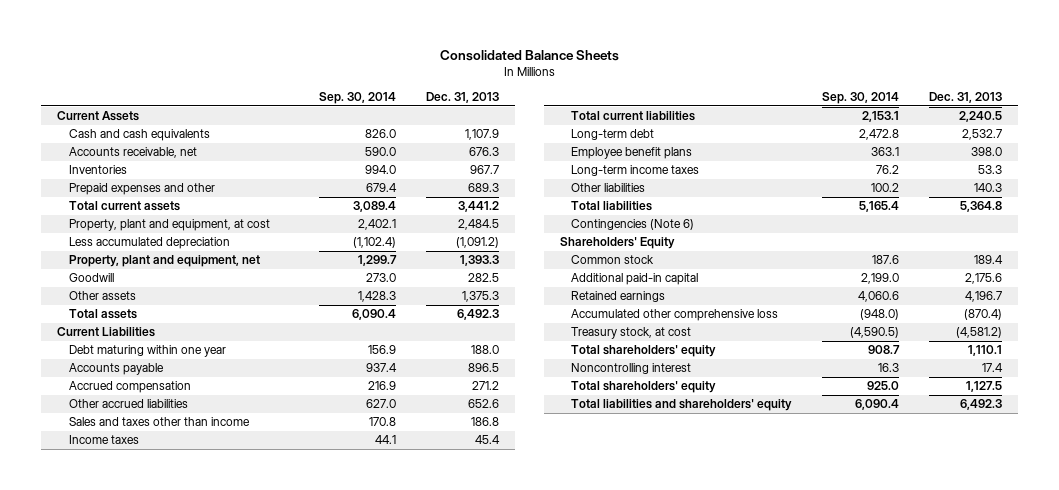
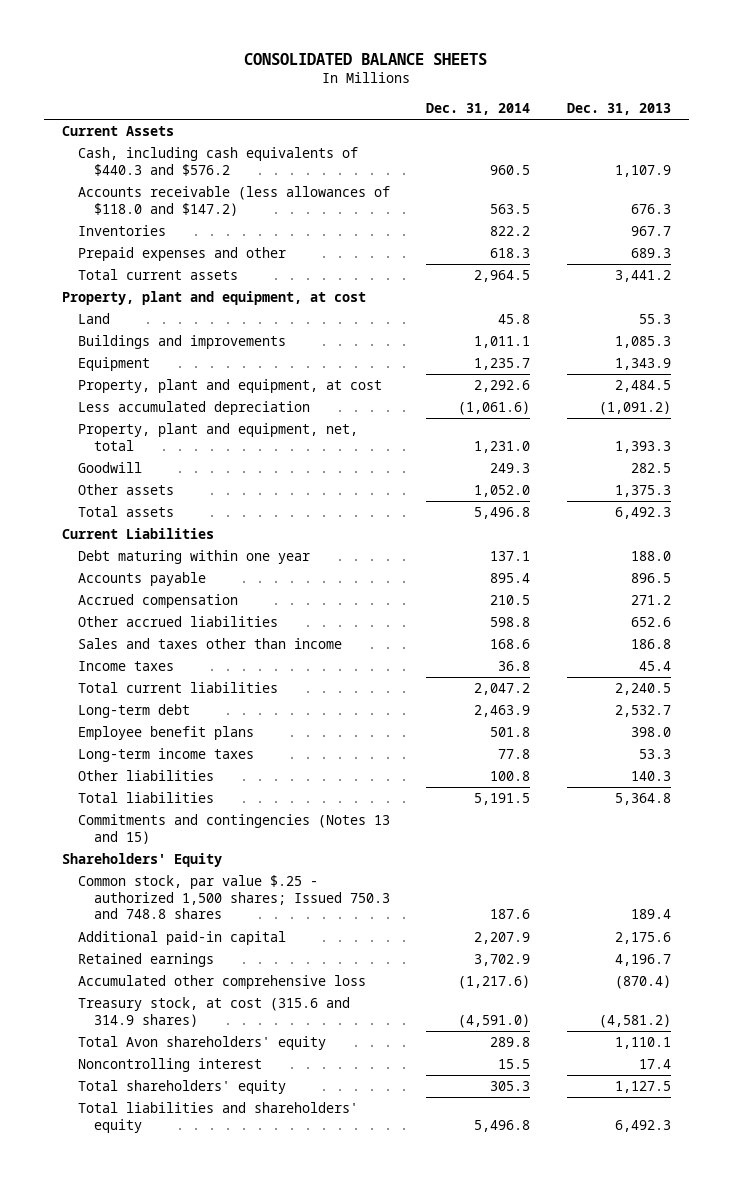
- Consolidated Balance Sheets
+ CONSOLIDATED BALANCE SHEETS
- | Sep. 30, 2014 | Dec. 31, 2013
+ | Dec. 31, 2014 | Dec. 31, 2013
- Cash and cash equivalents | 826.0 | 1,107.9
- Accounts receivable, net | 590.0 | 676.3
+ Cash, including cash equivalents of $440.3 and $576.2 | 960.5 | 1,107.9
+ Accounts receivable (less allowances of $118.0 and $147.2) | 563.5 | 676.3
+ Property, plant and equipment, at cost
+ Land | 45.8 | 55.3
+ Buildings and improvements | 1,011.1 | 1,085.3
+ Equipment | 1,235.7 | 1,343.9
- Property, plant and equipment, net | 1,299.7 | 1,393.3
+ Property, plant and equipment, net, total | 1,231.0 | 1,393.3
- Contingencies (Note 6)
+ Commitments and contingencies (Notes 13 and 15)
- Common stock | 187.6 | 189.4
+ Common stock, par value $.25 - authorized 1,500 shares; Issued 750.3 and 748.8 shares | 187.6 | 189.4
- Treasury stock, at cost | (4,590.5) | (4,581.2)
- Total shareholders' equity | 908.7 | 1,110.1
+ Treasury stock, at cost (315.6 and 314.9 shares) | (4,591.0) | (4,581.2)
+ Total Avon shareholders' equity | 289.8 | 1,110.1

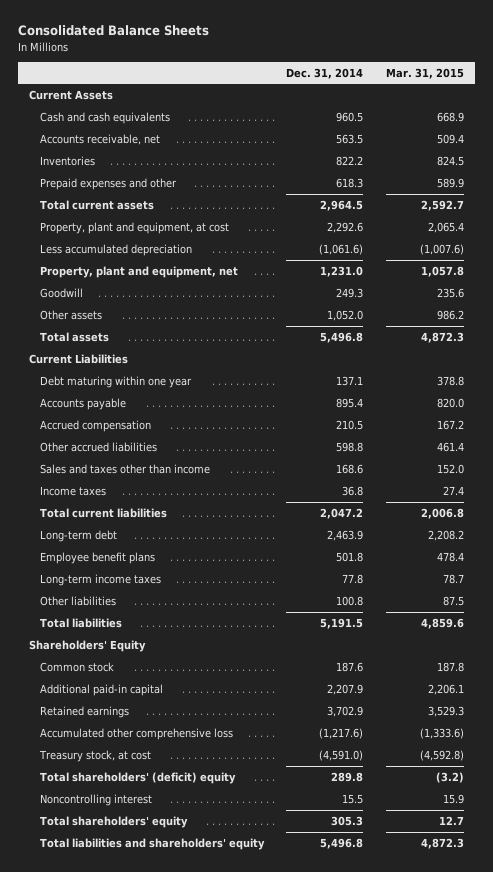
- CONSOLIDATED BALANCE SHEETS
+ Consolidated Balance Sheets
- | Dec. 31, 2014 | Dec. 31, 2013
+ | Dec. 31, 2014 | Mar. 31, 2015
- Cash, including cash equivalents of $440.3 and $576.2 | 960.5 | 1,107.9
- Accounts receivable (less allowances of $118.0 and $147.2) | 563.5 | 676.3
+ Cash and cash equivalents | 960.5 | 668.9
+ Accounts receivable, net | 563.5 | 509.4
- Property, plant and equipment, at cost
- Land | 45.8 | 55.3
- Buildings and improvements | 1,011.1 | 1,085.3
- Equipment | 1,235.7 | 1,343.9
- Property, plant and equipment, net, total | 1,231.0 | 1,393.3
+ Property, plant and equipment, net | 1,231.0 | 1,057.8
- Commitments and contingencies (Notes 13 and 15)
- Common stock, par value $.25 - authorized 1,500 shares; Issued 750.3 and 748.8 shares | 187.6 | 189.4
+ Common stock | 187.6 | 187.8
- Treasury stock, at cost (315.6 and 314.9 shares) | (4,591.0) | (4,581.2)
- Total Avon shareholders' equity | 289.8 | 1,110.1
+ Treasury stock, at cost | (4,591.0) | (4,592.8)
+ Total shareholders' (deficit) equity | 289.8 | (3.2)

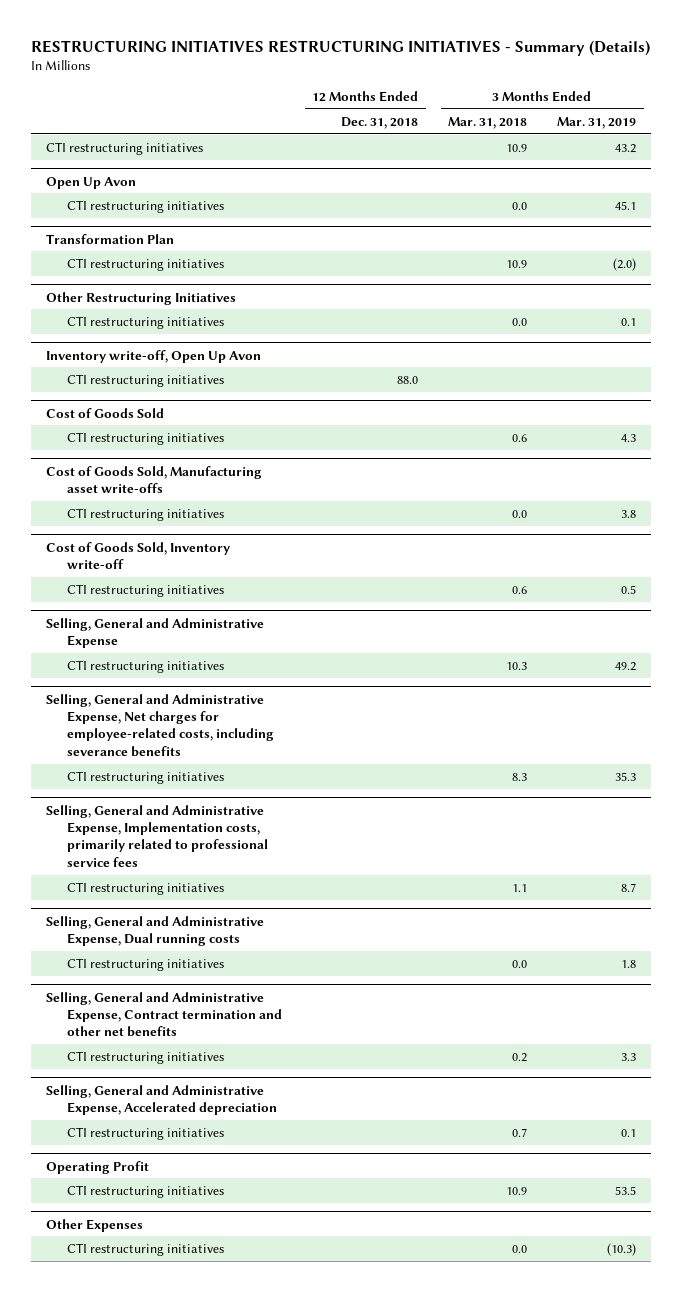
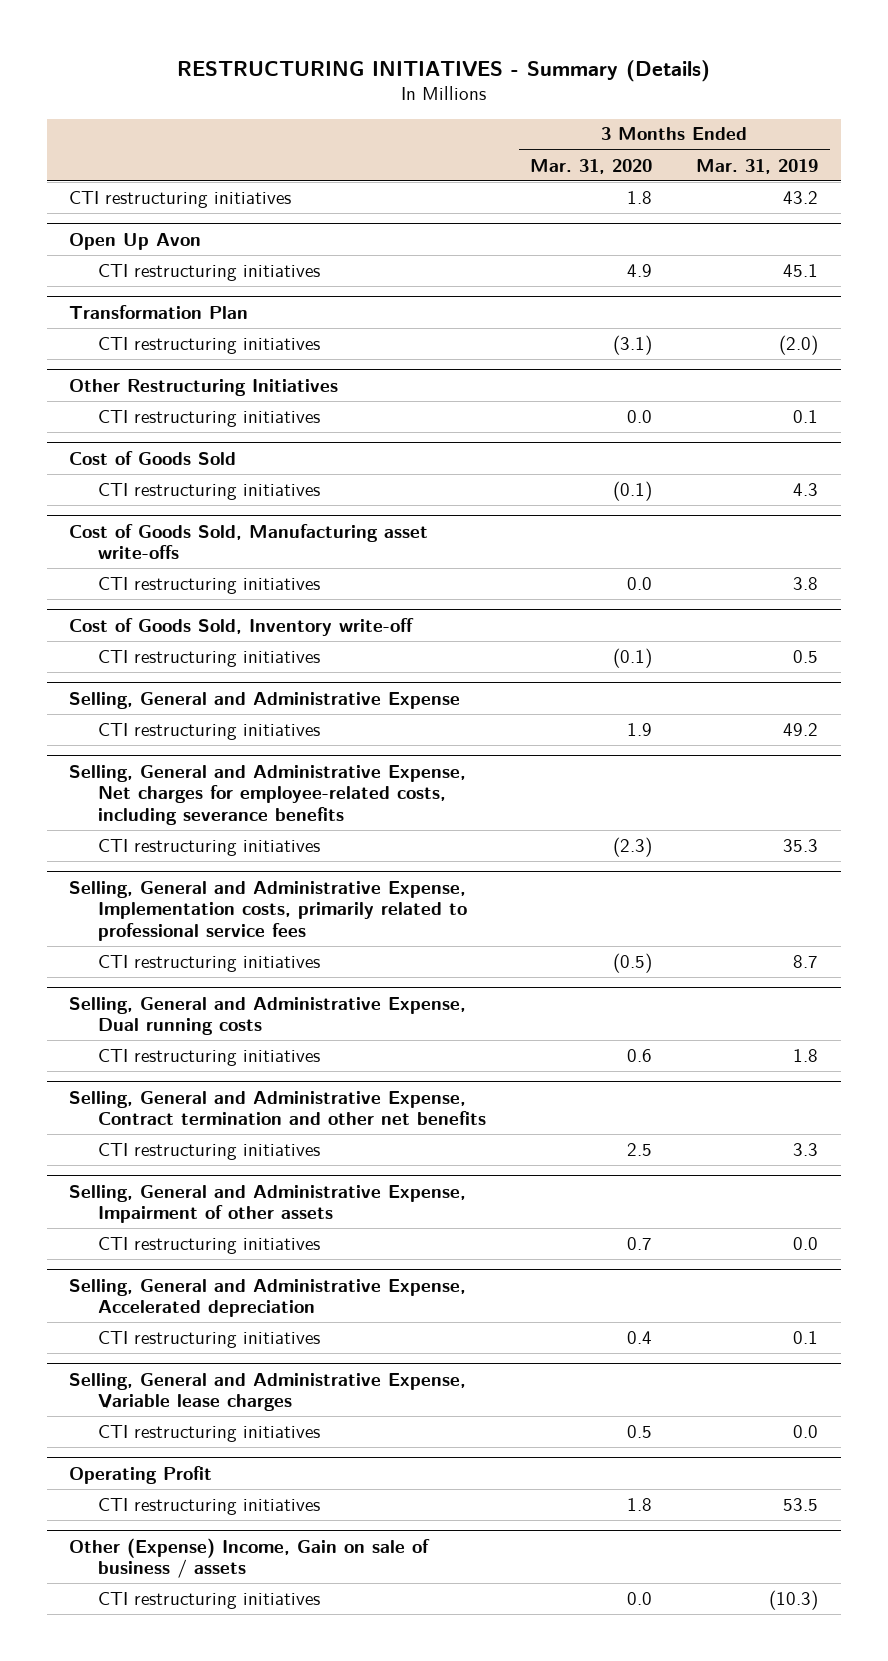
- RESTRUCTURING INITIATIVES RESTRUCTURING INITIATIVES - Summary (Details)
+ RESTRUCTURING INITIATIVES - Summary (Details)
- | 12 Months Ended Dec. 31, 2018 | 3 Months Ended Mar. 31, 2018 | 3 Months Ended Mar. 31, 2019
+ | 3 Months Ended Mar. 31, 2020 | 3 Months Ended Mar. 31, 2019
- Inventory write-off, Open Up Avon
- CTI restructuring initiatives | 88.0 | |
+ Selling, General and Administrative Expense, Impairment of other assets
+ CTI restructuring initiatives | 0.7 | 0.0
+ Selling, General and Administrative Expense, Variable lease charges
+ CTI restructuring initiatives | 0.5 | 0.0
- Other Expenses
+ Other (Expense) Income, Gain on sale of business / assets

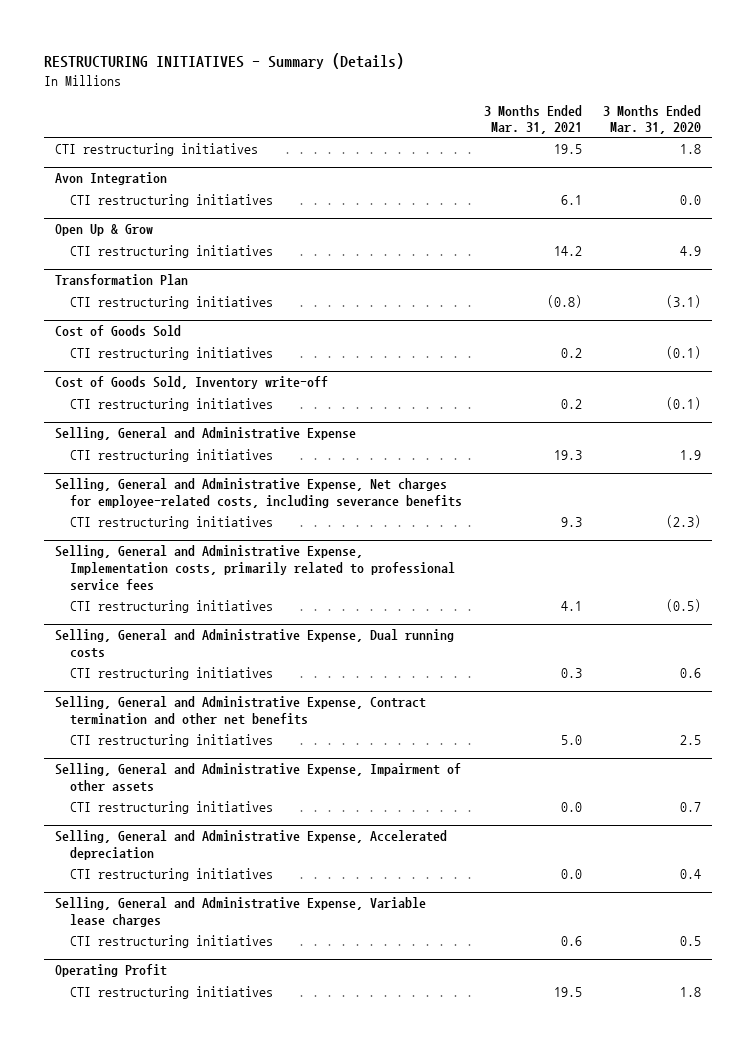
- | 3 Months Ended Mar. 31, 2020 | 3 Months Ended Mar. 31, 2019
+ | 3 Months Ended Mar. 31, 2021 | 3 Months Ended Mar. 31, 2020
- Open Up Avon
+ Avon Integration
+ CTI restructuring initiatives | 6.1 | 0.0
+ Open Up & Grow
- Other Restructuring Initiatives
- CTI restructuring initiatives | 0.0 | 0.1
- Cost of Goods Sold, Manufacturing asset write-offs
- CTI restructuring initiatives | 0.0 | 3.8
- Other (Expense) Income, Gain on sale of business / assets
- CTI restructuring initiatives | 0.0 | (10.3)

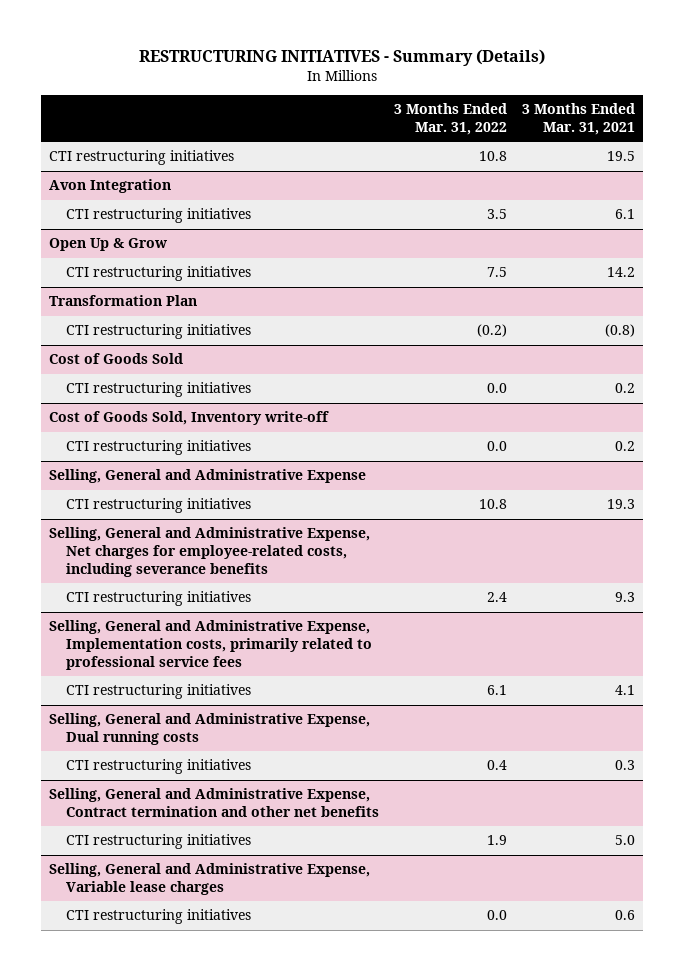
- | 3 Months Ended Mar. 31, 2021 | 3 Months Ended Mar. 31, 2020
+ | 3 Months Ended Mar. 31, 2022 | 3 Months Ended Mar. 31, 2021
- Selling, General and Administrative Expense, Impairment of other assets
- CTI restructuring initiatives | 0.0 | 0.7
- Selling, General and Administrative Expense, Accelerated depreciation
- CTI restructuring initiatives | 0.0 | 0.4
- Operating Profit
- CTI restructuring initiatives | 19.5 | 1.8

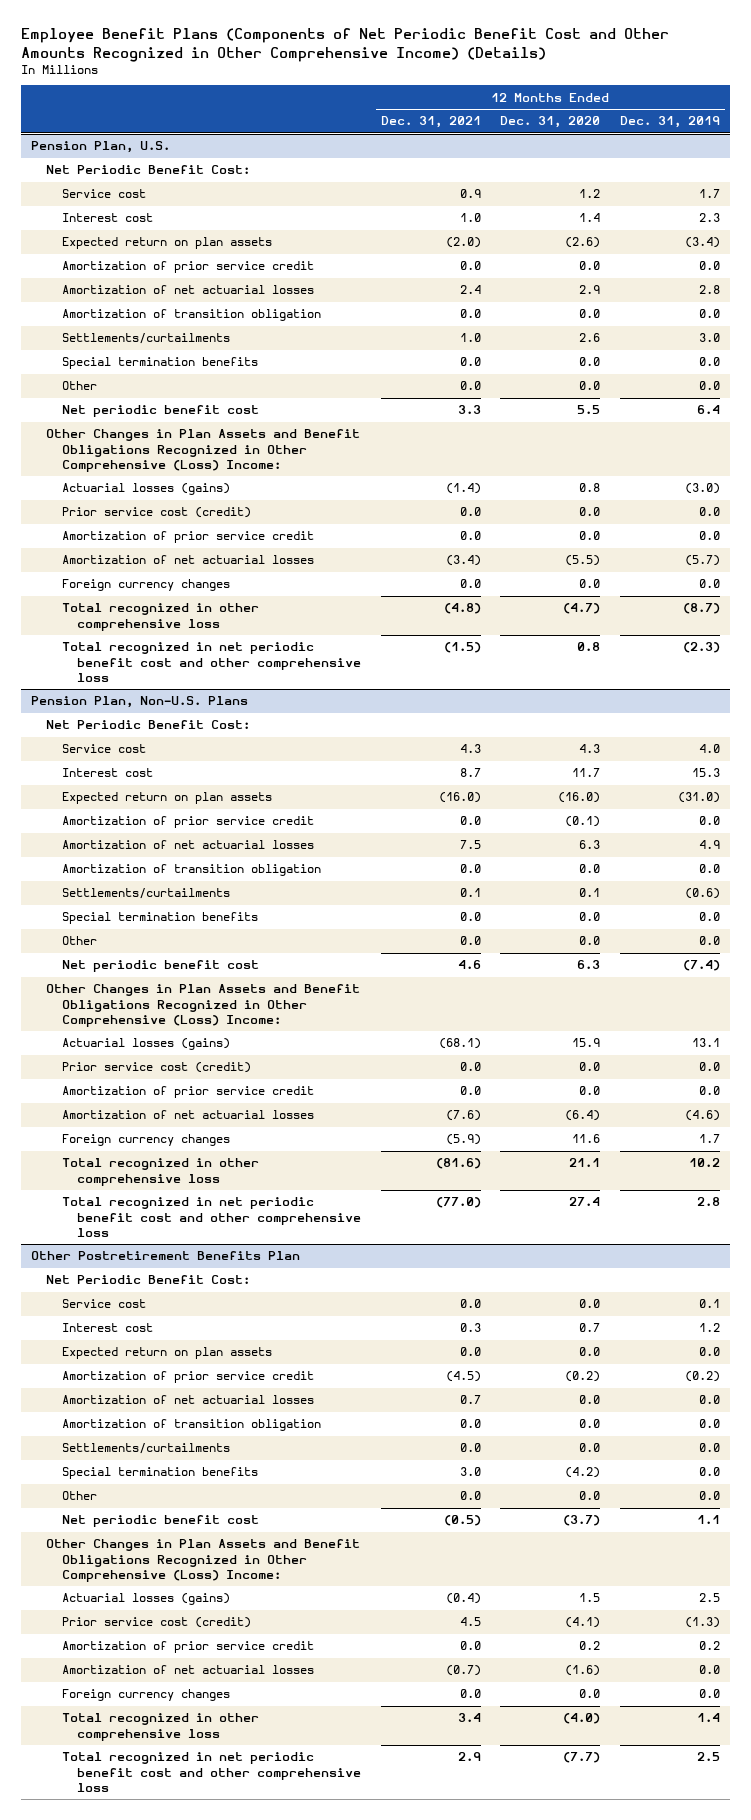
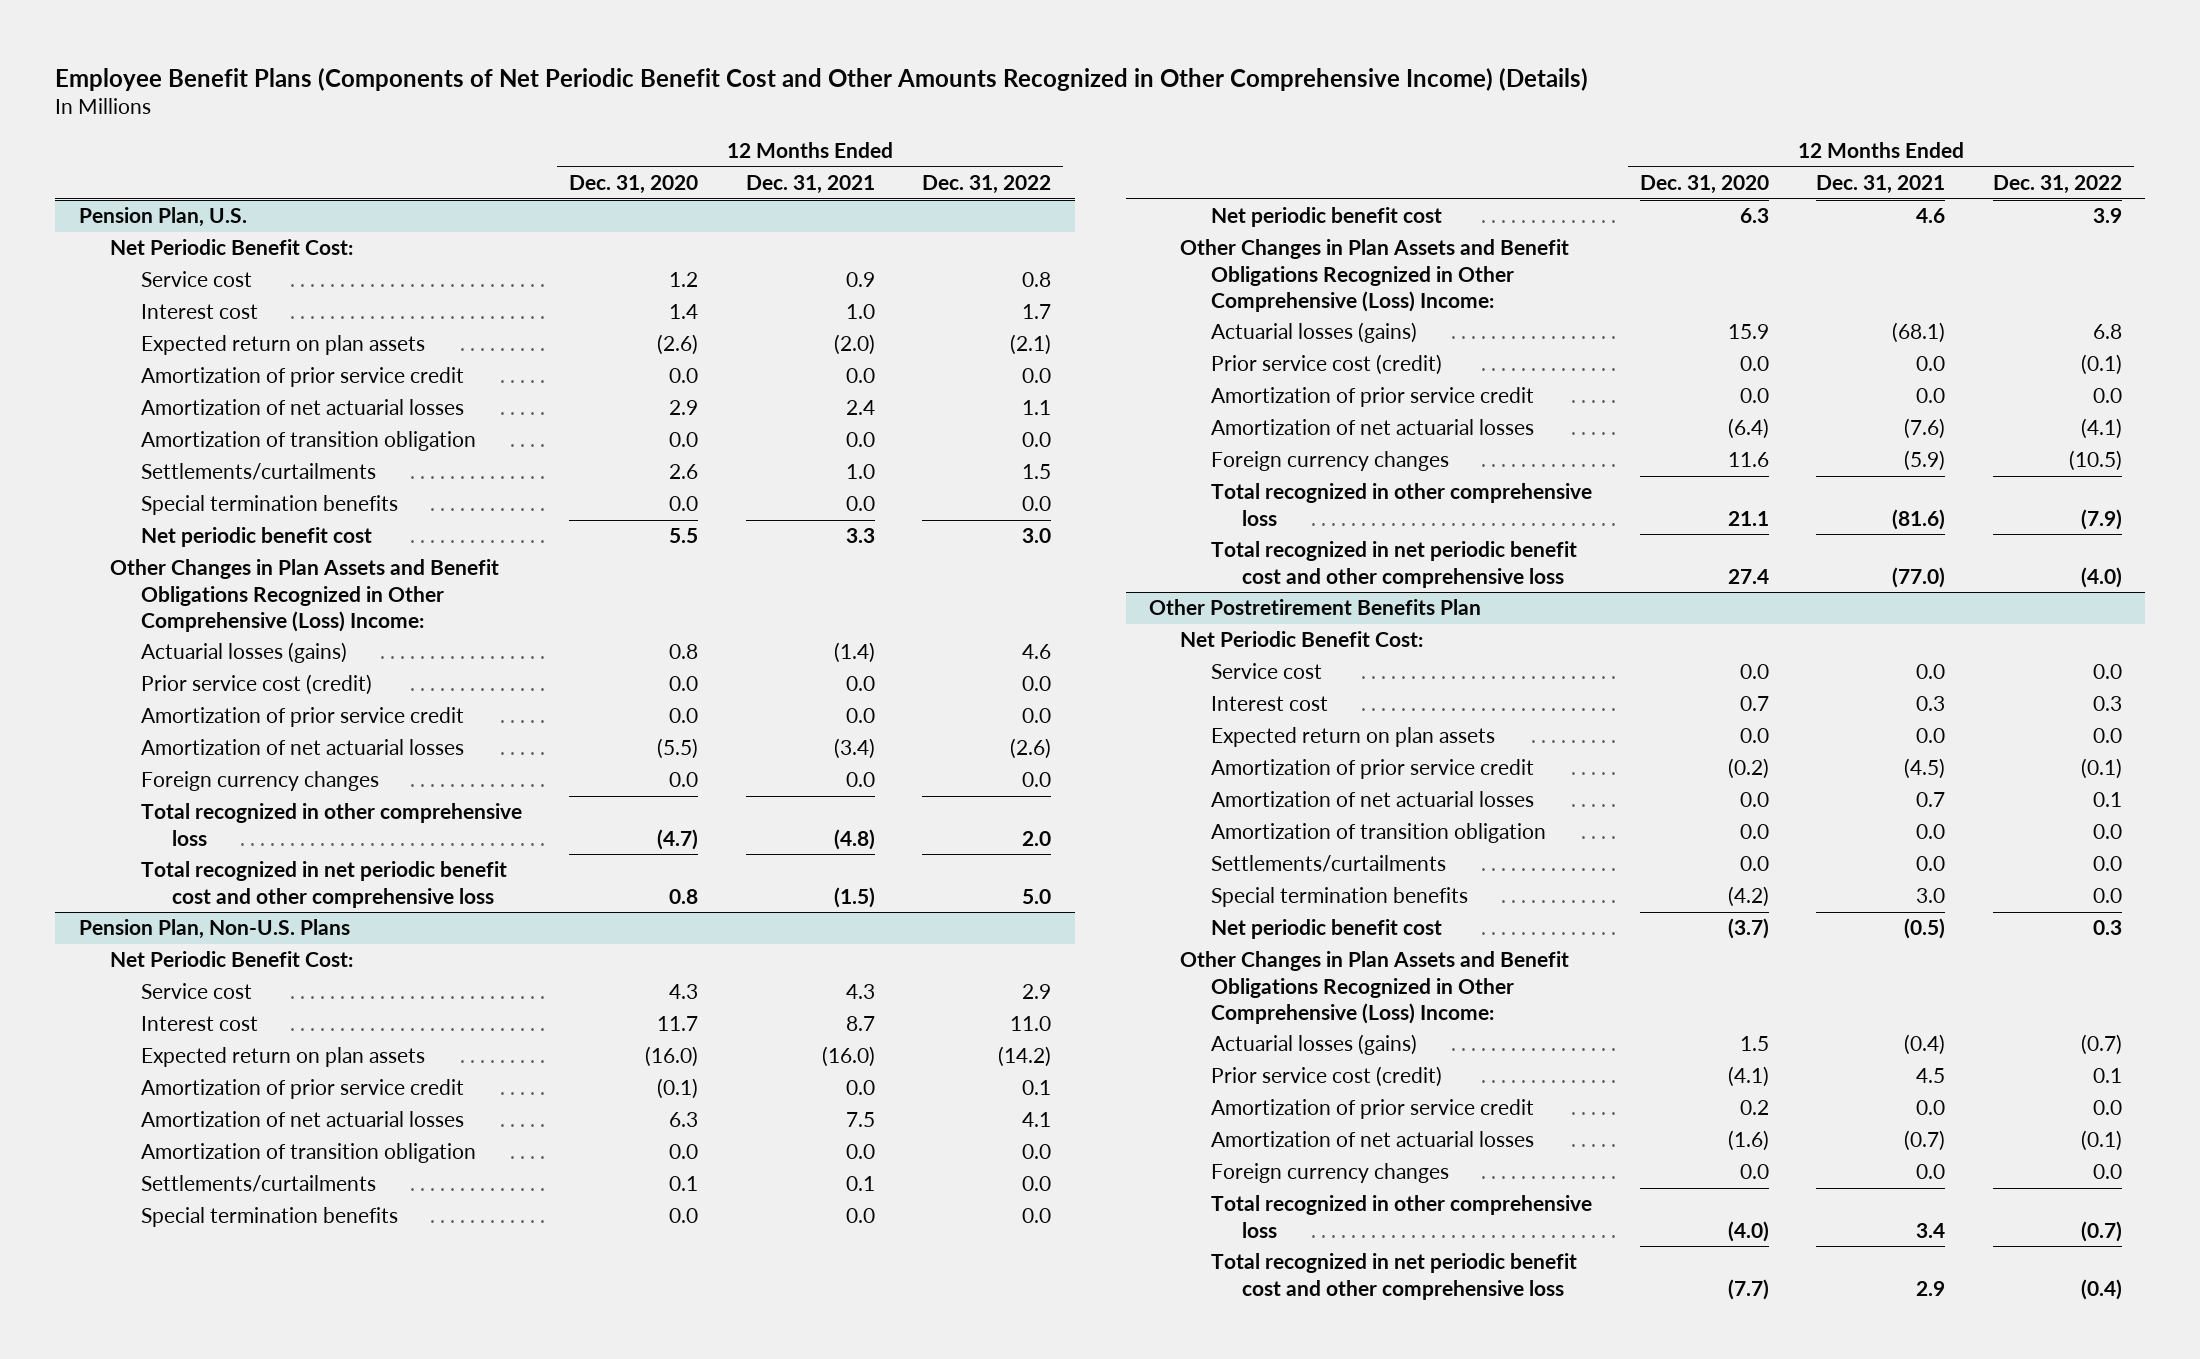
- | 12 Months Ended Dec. 31, 2021 | 12 Months Ended Dec. 31, 2020 | 12 Months Ended Dec. 31, 2019
+ | 12 Months Ended Dec. 31, 2020 | 12 Months Ended Dec. 31, 2021 | 12 Months Ended Dec. 31, 2022
@ Pension Plan, U.S.
- Other | 0.0 | 0.0 | 0.0
@ Pension Plan, Non-U.S. Plans
- Other | 0.0 | 0.0 | 0.0
@ Other Postretirement Benefits Plan
- Other | 0.0 | 0.0 | 0.0

